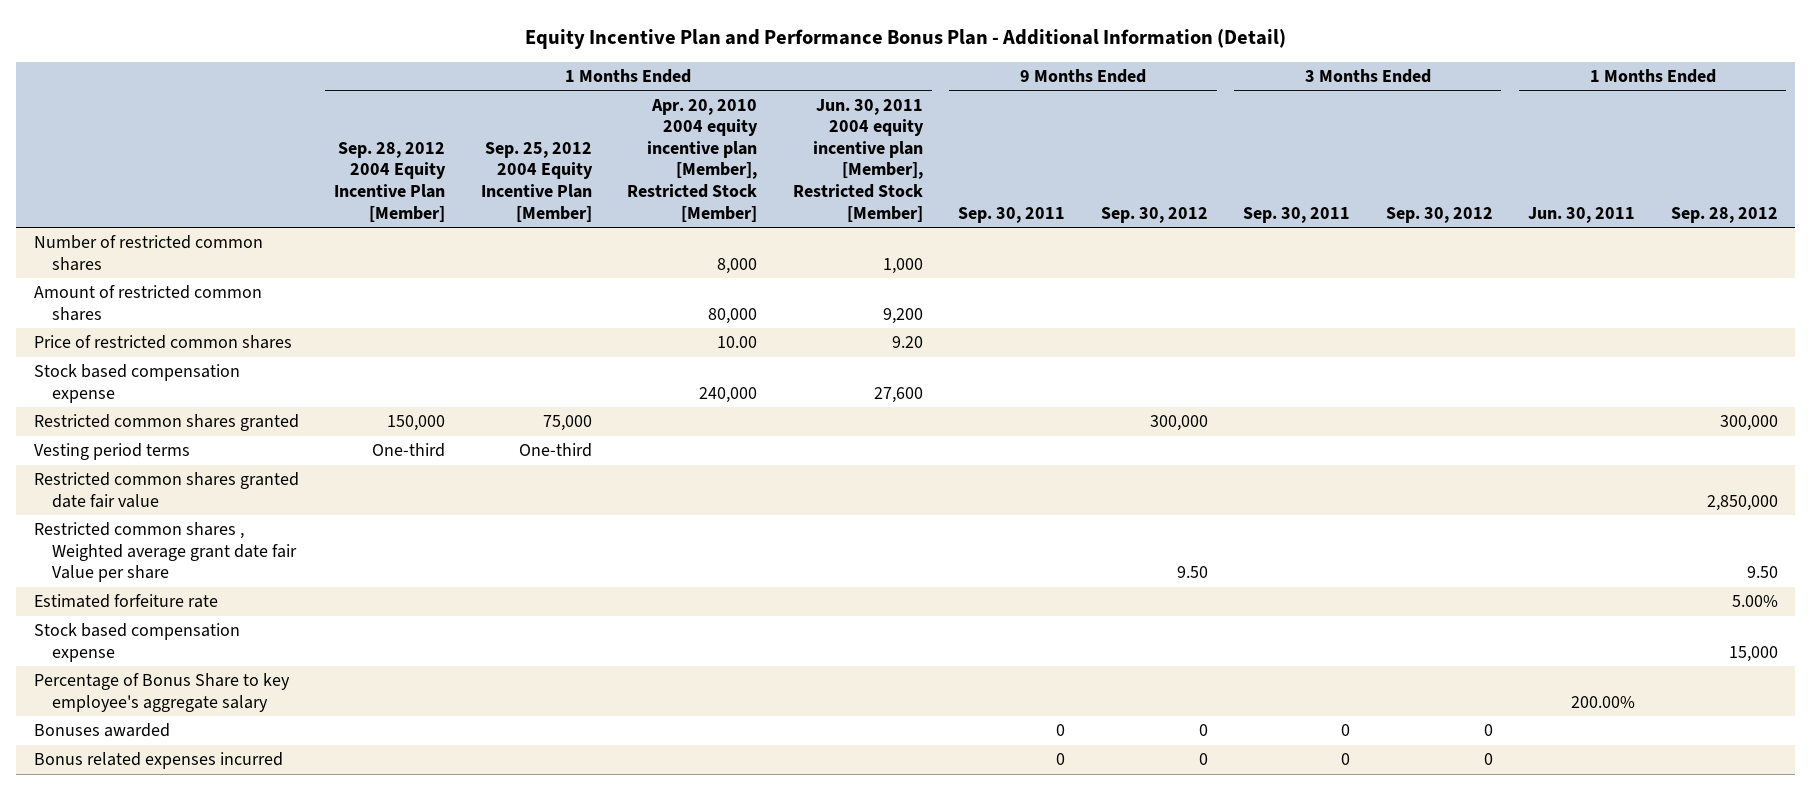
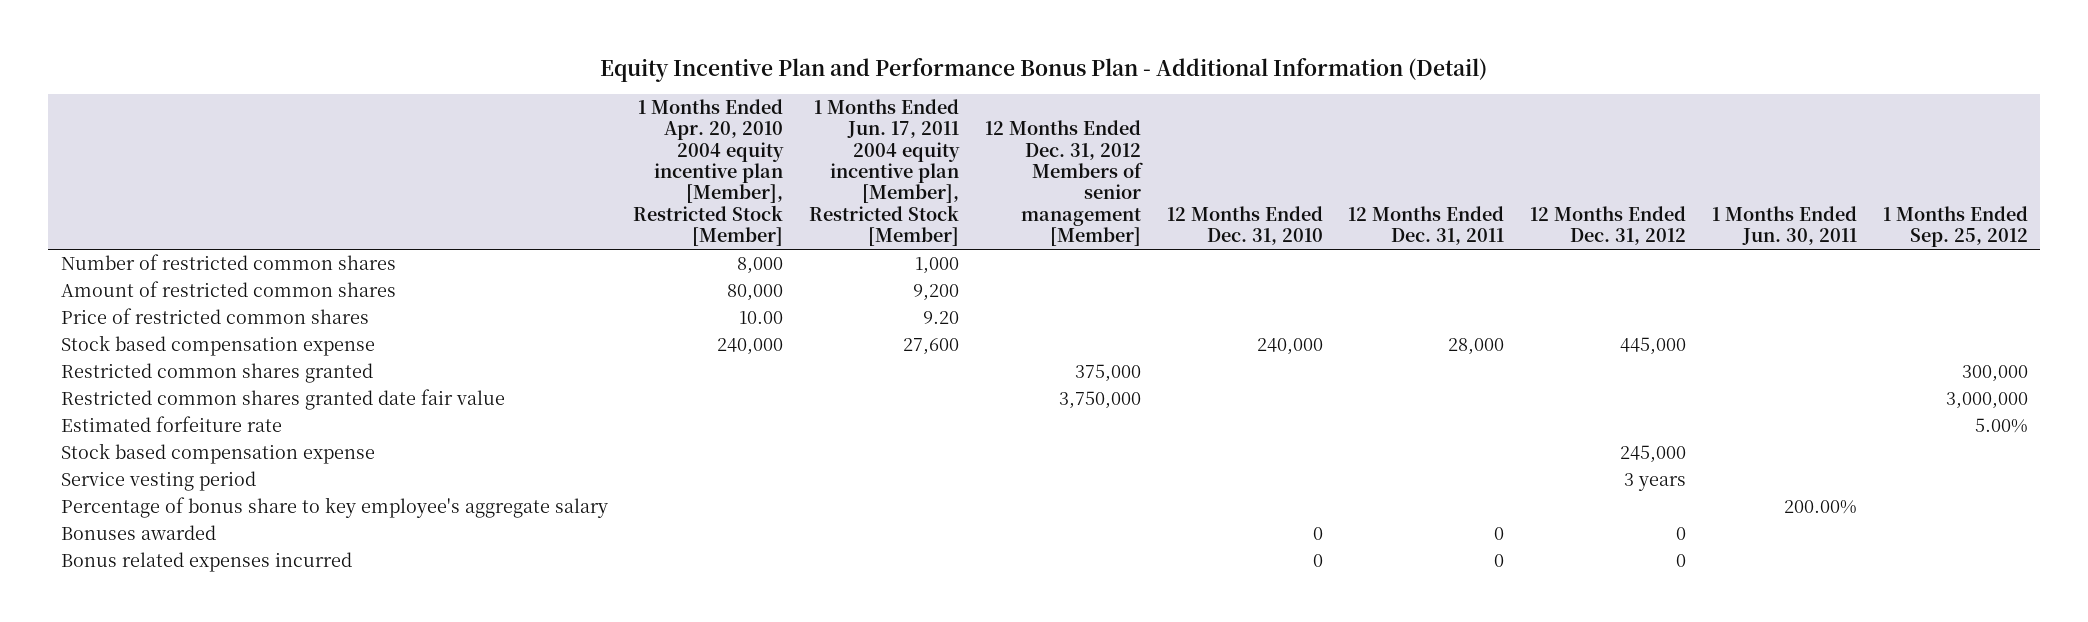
- | 1 Months Ended Sep. 28, 2012 2004 Equity Incentive Plan [Member] | 1 Months Ended Sep. 25, 2012 2004 Equity Incentive Plan [Member] | 1 Months Ended Apr. 20, 2010 2004 equity incentive plan [Member], Restricted Stock [Member] | 1 Months Ended Jun. 30, 2011 2004 equity incentive plan [Member], Restricted Stock [Member] | 9 Months Ended Sep. 30, 2011 | 9 Months Ended Sep. 30, 2012 | 3 Months Ended Sep. 30, 2011 | 3 Months Ended Sep. 30, 2012 | 1 Months Ended Jun. 30, 2011 | 1 Months Ended Sep. 28, 2012
+ | 1 Months Ended Apr. 20, 2010 2004 equity incentive plan [Member], Restricted Stock [Member] | 1 Months Ended Jun. 17, 2011 2004 equity incentive plan [Member], Restricted Stock [Member] | 12 Months Ended Dec. 31, 2012 Members of senior management [Member] | 12 Months Ended Dec. 31, 2010 | 12 Months Ended Dec. 31, 2011 | 12 Months Ended Dec. 31, 2012 | 1 Months Ended Jun. 30, 2011 | 1 Months Ended Sep. 25, 2012
- Vesting period terms | One-third | One-third | | | | | | | |
- Restricted common shares , Weighted average grant date fair Value per share | | | | | | 9.50 | | | | 9.50
- Percentage of Bonus Share to key employee's aggregate salary | | | | | | | | | 200.00% |
+ Service vesting period | | | | | | 3 years | |
+ Percentage of bonus share to key employee's aggregate salary | | | | | | | 200.00% |

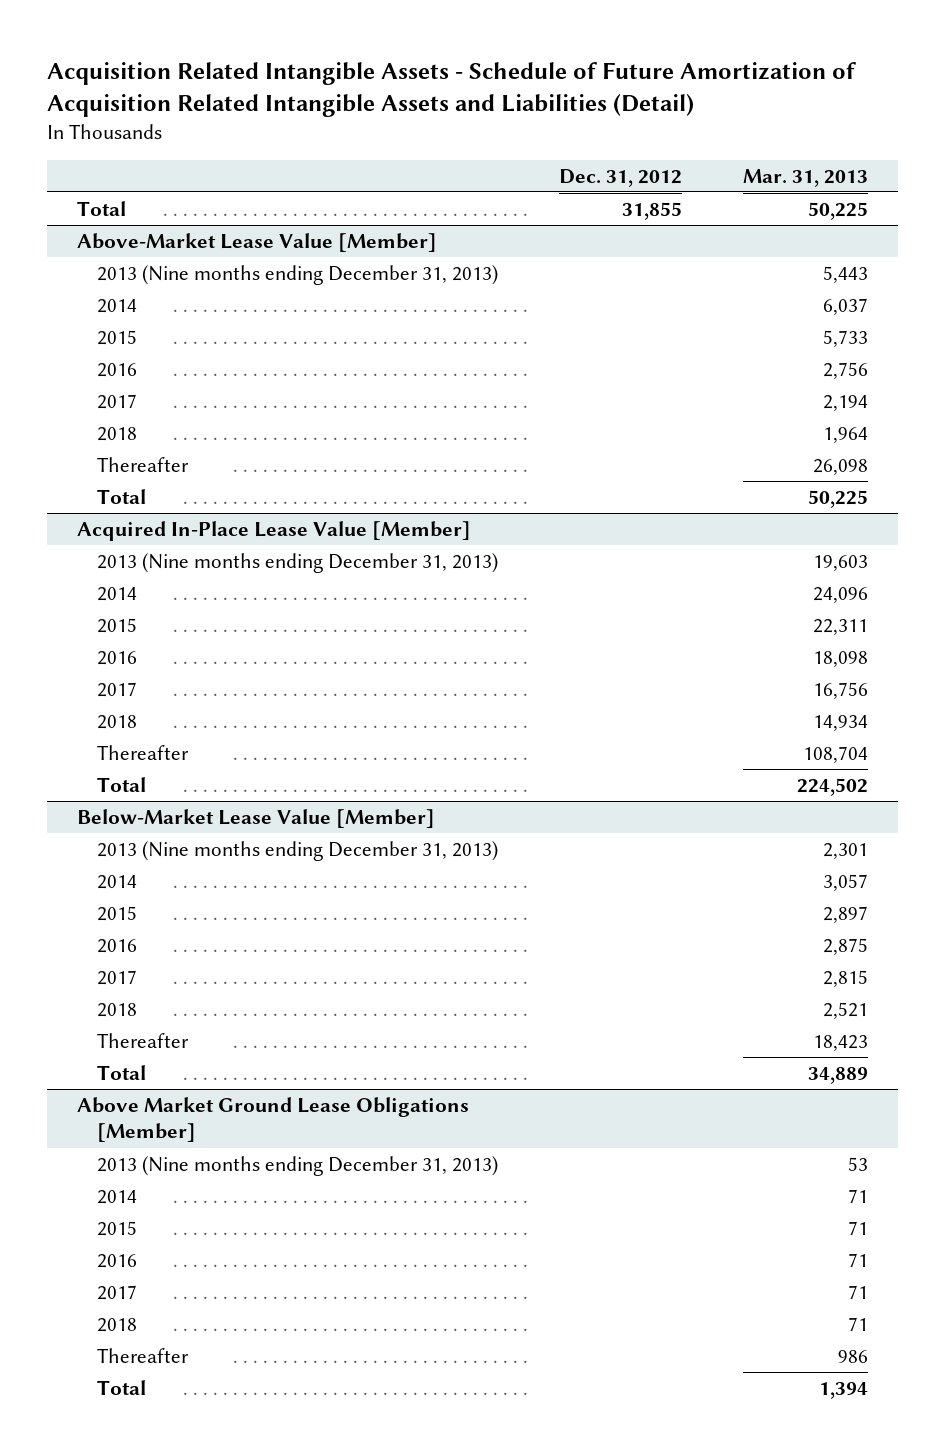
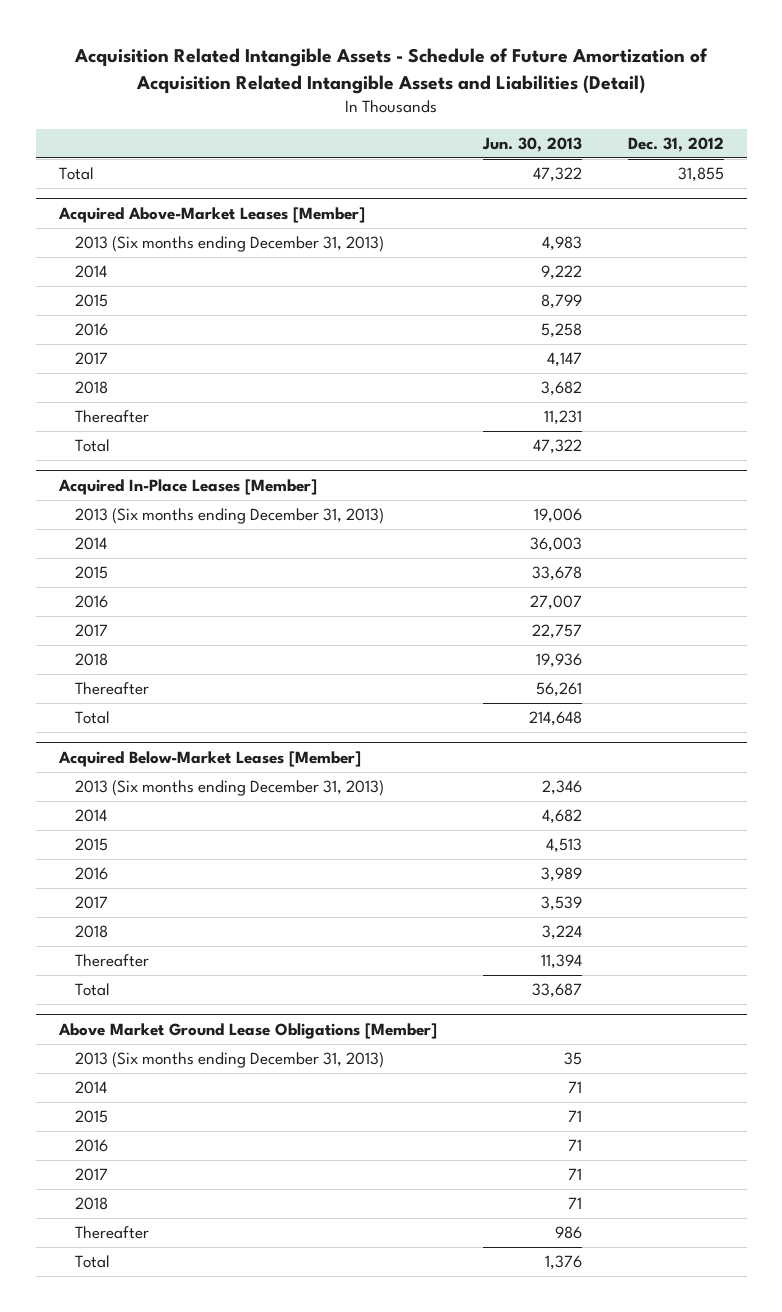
- | Dec. 31, 2012 | Mar. 31, 2013
+ | Jun. 30, 2013 | Dec. 31, 2012
- Above-Market Lease Value [Member]
- 2013 (Nine months ending December 31, 2013) | | 5,443
- 2014 | | 6,037
- 2015 | | 5,733
- 2016 | | 2,756
- 2017 | | 2,194
- 2018 | | 1,964
- Thereafter | | 26,098
- Total | | 50,225
- Acquired In-Place Lease Value [Member]
- 2013 (Nine months ending December 31, 2013) | | 19,603
+ Acquired Above-Market Leases [Member]
+ 2013 (Six months ending December 31, 2013) | 4,983 |
+ 2014 | 9,222 |
+ 2015 | 8,799 |
+ 2016 | 5,258 |
+ 2017 | 4,147 |
+ 2018 | 3,682 |
+ Thereafter | 11,231 |
+ Total | 47,322 |
+ Acquired In-Place Leases [Member]
+ 2013 (Six months ending December 31, 2013) | 19,006 |
- Below-Market Lease Value [Member]
- 2013 (Nine months ending December 31, 2013) | | 2,301
- 2014 | | 3,057
- 2015 | | 2,897
- 2016 | | 2,875
- 2017 | | 2,815
- 2018 | | 2,521
- Thereafter | | 18,423
- Total | | 34,889
+ Acquired Below-Market Leases [Member]
+ 2013 (Six months ending December 31, 2013) | 2,346 |
+ 2014 | 4,682 |
+ 2015 | 4,513 |
+ 2016 | 3,989 |
+ 2017 | 3,539 |
+ 2018 | 3,224 |
+ Thereafter | 11,394 |
+ Total | 33,687 |
@ Above Market Ground Lease Obligations [Member]
- 2013 (Nine months ending December 31, 2013) | | 53
+ 2013 (Six months ending December 31, 2013) | 35 |

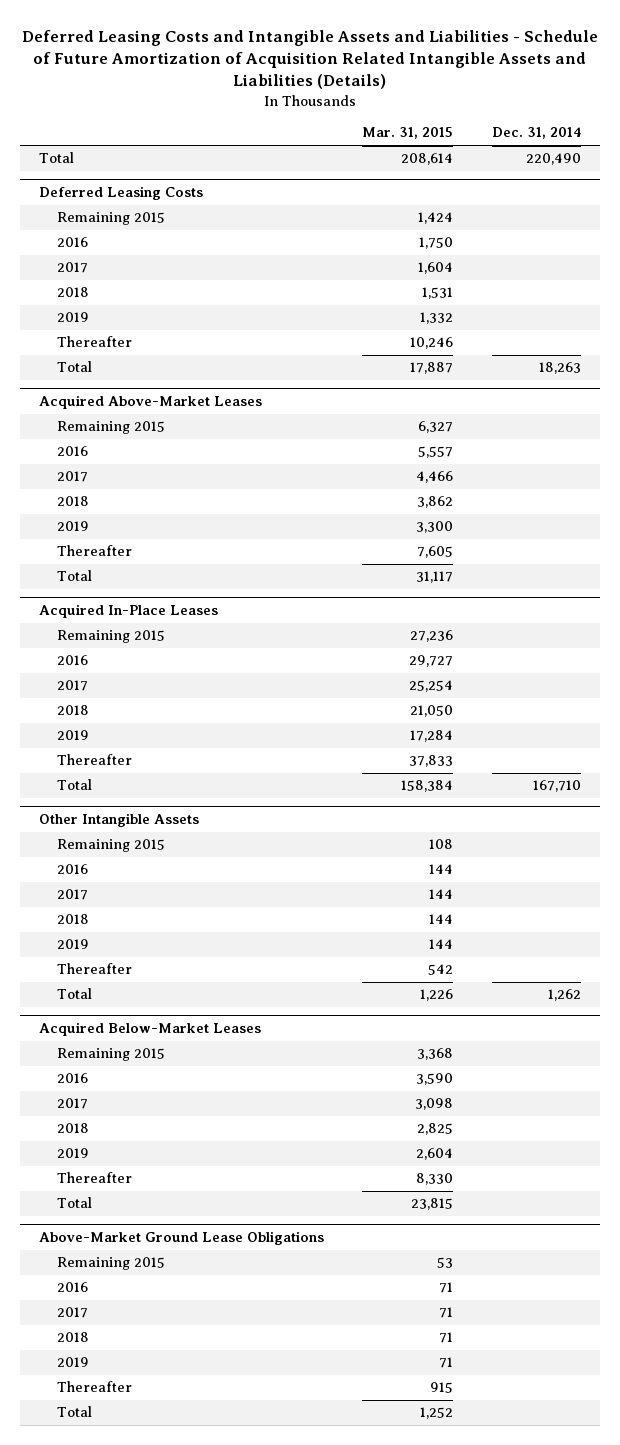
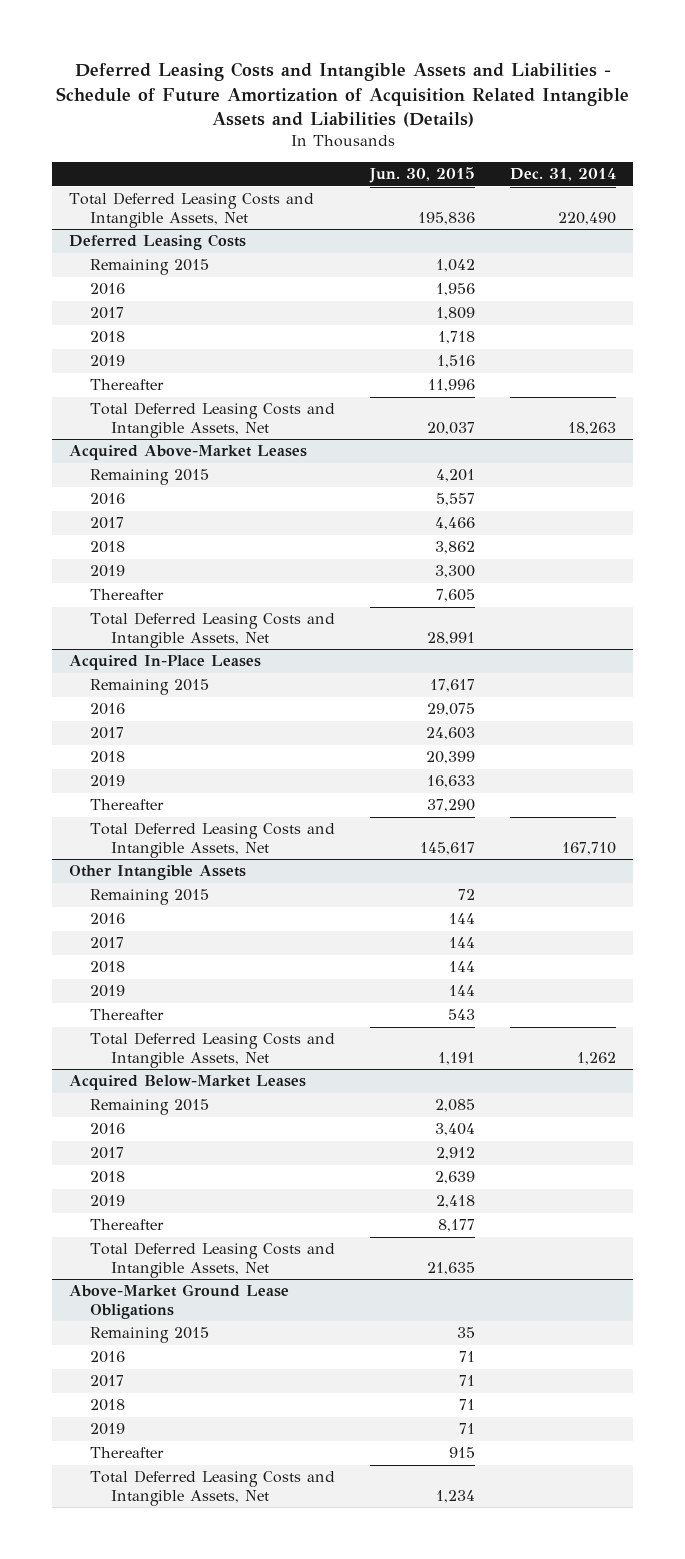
- | Mar. 31, 2015 | Dec. 31, 2014
+ | Jun. 30, 2015 | Dec. 31, 2014
- Total | 208,614 | 220,490
+ Total Deferred Leasing Costs and Intangible Assets, Net | 195,836 | 220,490
@ Deferred Leasing Costs
- Total | 17,887 | 18,263
+ Total Deferred Leasing Costs and Intangible Assets, Net | 20,037 | 18,263
@ Acquired Above-Market Leases
- Total | 31,117 |
+ Total Deferred Leasing Costs and Intangible Assets, Net | 28,991 |
@ Acquired In-Place Leases
- Total | 158,384 | 167,710
+ Total Deferred Leasing Costs and Intangible Assets, Net | 145,617 | 167,710
@ Other Intangible Assets
- Total | 1,226 | 1,262
+ Total Deferred Leasing Costs and Intangible Assets, Net | 1,191 | 1,262
@ Acquired Below-Market Leases
- Total | 23,815 |
+ Total Deferred Leasing Costs and Intangible Assets, Net | 21,635 |
@ Above-Market Ground Lease Obligations
- Total | 1,252 |
+ Total Deferred Leasing Costs and Intangible Assets, Net | 1,234 |

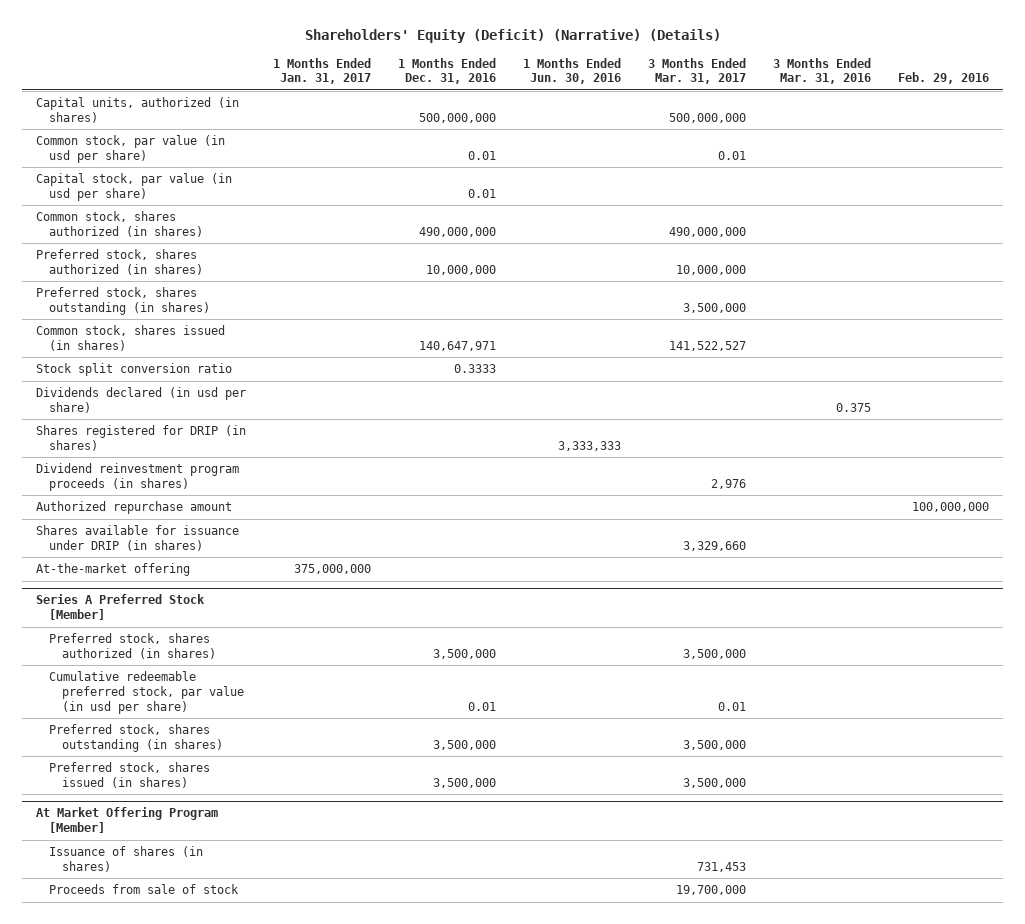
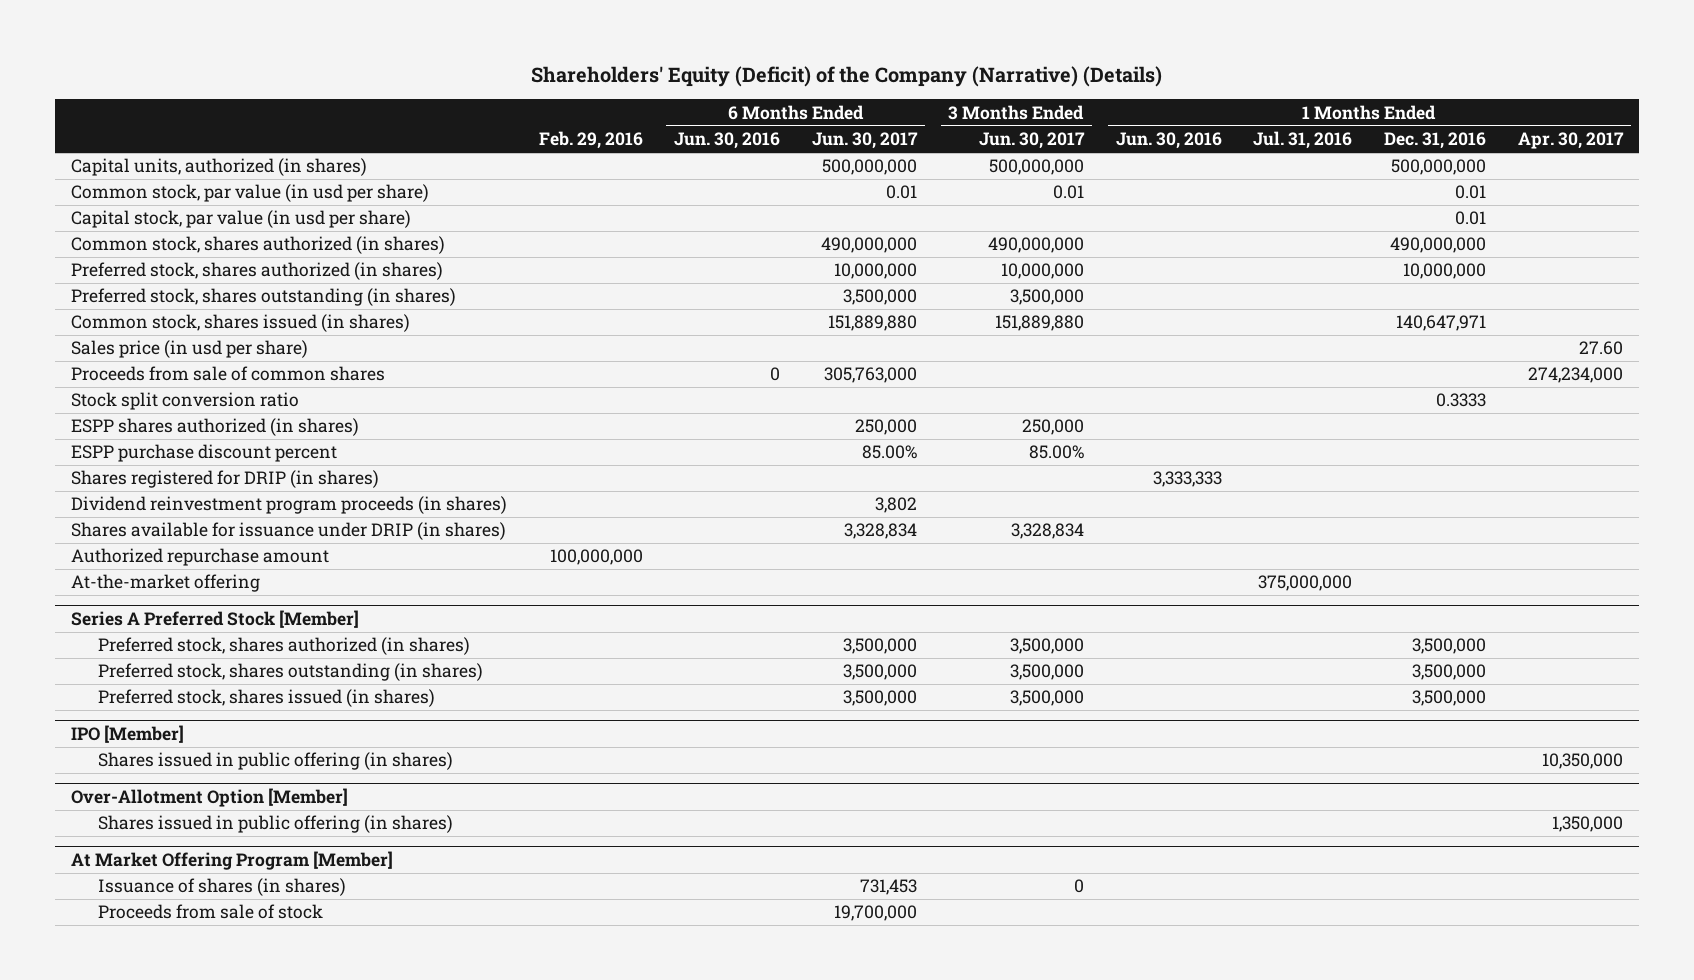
- Shareholders' Equity (Deficit) (Narrative) (Details)
+ Shareholders' Equity (Deficit) of the Company (Narrative) (Details)
- | 1 Months Ended Jan. 31, 2017 | 1 Months Ended Dec. 31, 2016 | 1 Months Ended Jun. 30, 2016 | 3 Months Ended Mar. 31, 2017 | 3 Months Ended Mar. 31, 2016 | Feb. 29, 2016
+ | Feb. 29, 2016 | 6 Months Ended Jun. 30, 2016 | 6 Months Ended Jun. 30, 2017 | 3 Months Ended Jun. 30, 2017 | 1 Months Ended Jun. 30, 2016 | 1 Months Ended Jul. 31, 2016 | 1 Months Ended Dec. 31, 2016 | 1 Months Ended Apr. 30, 2017
+ Sales price (in usd per share) | | | | | | | | 27.60
+ Proceeds from sale of common shares | | 0 | 305,763,000 | | | | | 274,234,000
- Dividends declared (in usd per share) | | | | | 0.375 |
+ ESPP shares authorized (in shares) | | | 250,000 | 250,000 | | | |
+ ESPP purchase discount percent | | | 85.00% | 85.00% | | | |
moved down: Authorized repurchase amount | 100,000,000 | | | | | | |
@ Series A Preferred Stock [Member]
- Cumulative redeemable preferred stock, par value (in usd per share) | | 0.01 | | 0.01 | |
+ IPO [Member]
+ Shares issued in public offering (in shares) | | | | | | | | 10,350,000
+ Over-Allotment Option [Member]
+ Shares issued in public offering (in shares) | | | | | | | | 1,350,000

